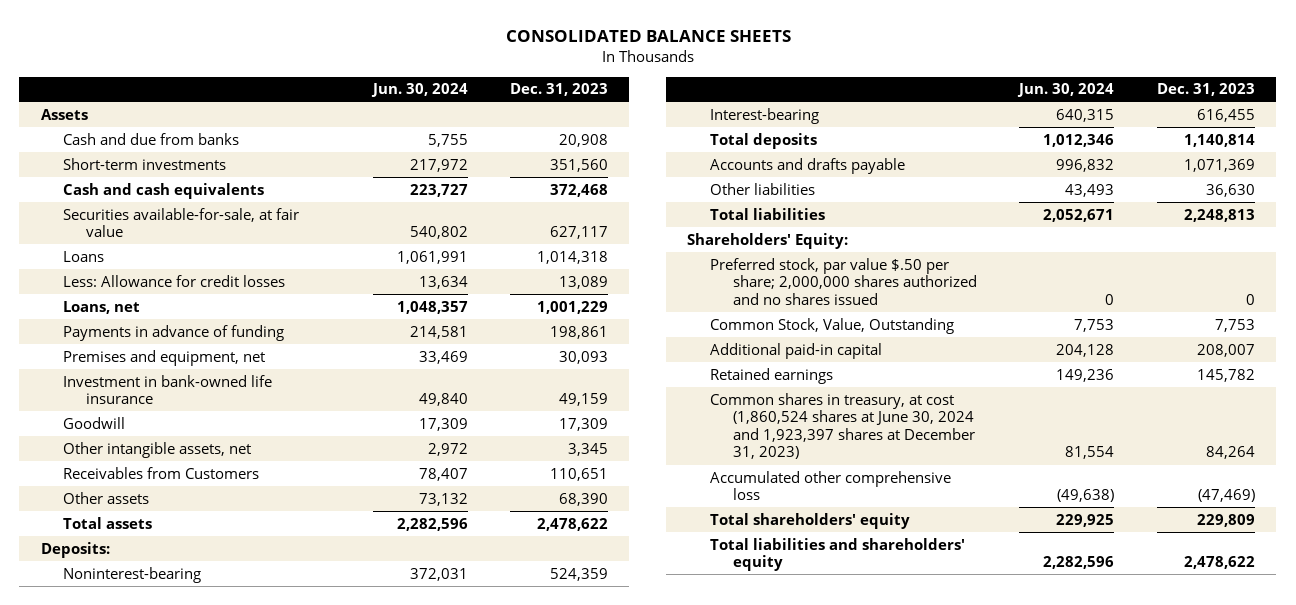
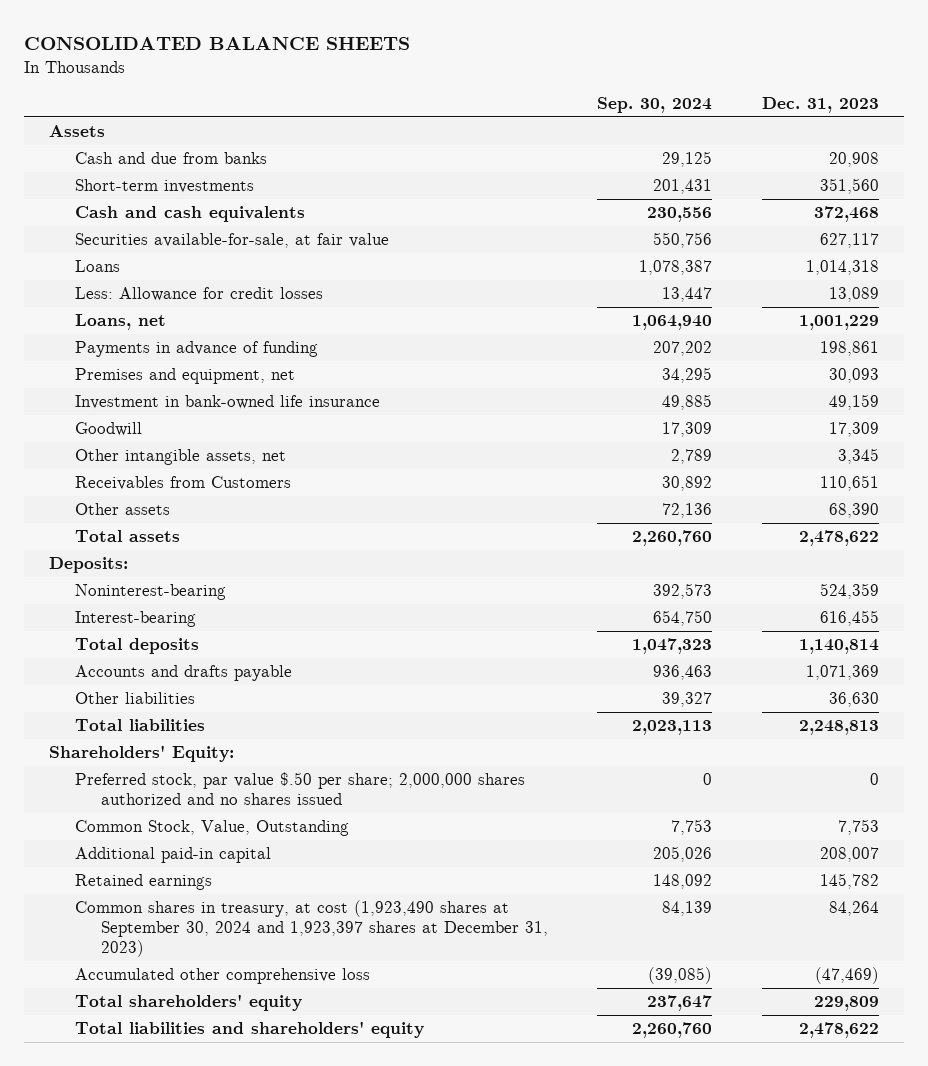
- | Jun. 30, 2024 | Dec. 31, 2023
+ | Sep. 30, 2024 | Dec. 31, 2023
- Common shares in treasury, at cost (1,860,524 shares at June 30, 2024 and 1,923,397 shares at December 31, 2023) | 81,554 | 84,264
+ Common shares in treasury, at cost (1,923,490 shares at September 30, 2024 and 1,923,397 shares at December 31, 2023) | 84,139 | 84,264

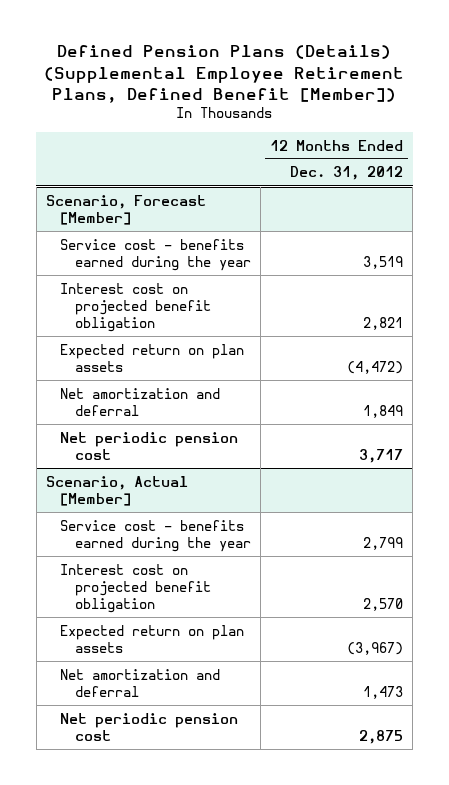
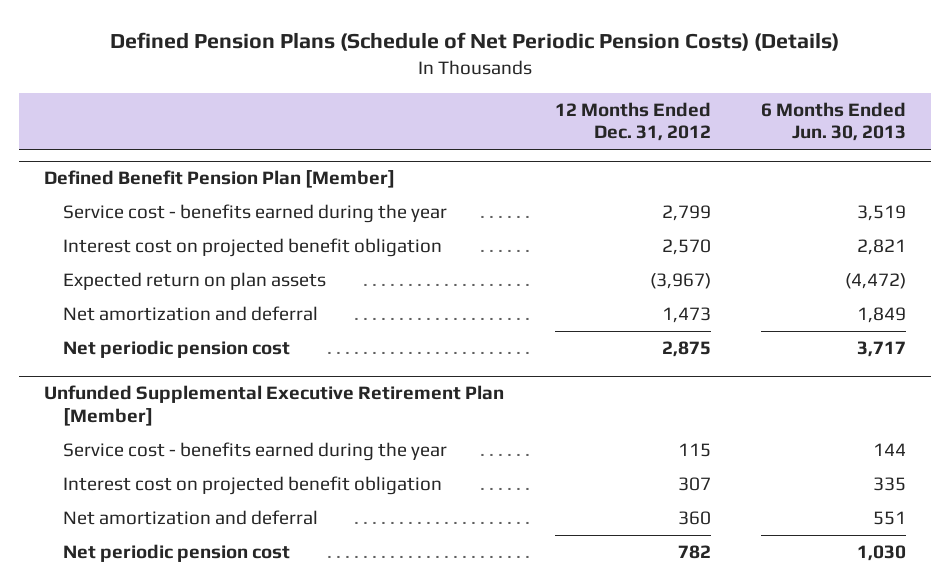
- Defined Pension Plans (Details) (Supplemental Employee Retirement Plans, Defined Benefit [Member])
+ Defined Pension Plans (Schedule of Net Periodic Pension Costs) (Details)
- | 12 Months Ended Dec. 31, 2012
+ | 12 Months Ended Dec. 31, 2012 | 6 Months Ended Jun. 30, 2013
- Scenario, Forecast [Member]
- Service cost - benefits earned during the year | 3,519
- Interest cost on projected benefit obligation | 2,821
- Expected return on plan assets | (4,472)
- Net amortization and deferral | 1,849
- Net periodic pension cost | 3,717
- Scenario, Actual [Member]
+ Defined Benefit Pension Plan [Member]
+ Unfunded Supplemental Executive Retirement Plan [Member]
+ Service cost - benefits earned during the year | 115 | 144
+ Interest cost on projected benefit obligation | 307 | 335
+ Net amortization and deferral | 360 | 551
+ Net periodic pension cost | 782 | 1,030

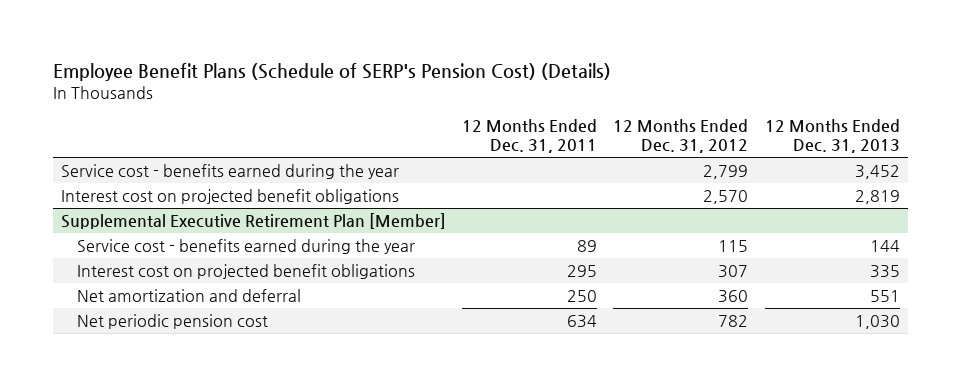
- Defined Pension Plans (Schedule of Net Periodic Pension Costs) (Details)
+ Employee Benefit Plans (Schedule of SERP's Pension Cost) (Details)
- | 12 Months Ended Dec. 31, 2012 | 6 Months Ended Jun. 30, 2013
+ | 12 Months Ended Dec. 31, 2011 | 12 Months Ended Dec. 31, 2012 | 12 Months Ended Dec. 31, 2013
- Defined Benefit Pension Plan [Member]
- Interest cost on projected benefit obligation | 2,570 | 2,821
- Expected return on plan assets | (3,967) | (4,472)
- Net amortization and deferral | 1,473 | 1,849
- Net periodic pension cost | 2,875 | 3,717
- Unfunded Supplemental Executive Retirement Plan [Member]
+ Interest cost on projected benefit obligations | | 2,570 | 2,819
+ Supplemental Executive Retirement Plan [Member]
- Interest cost on projected benefit obligation | 307 | 335
+ Interest cost on projected benefit obligations | 295 | 307 | 335

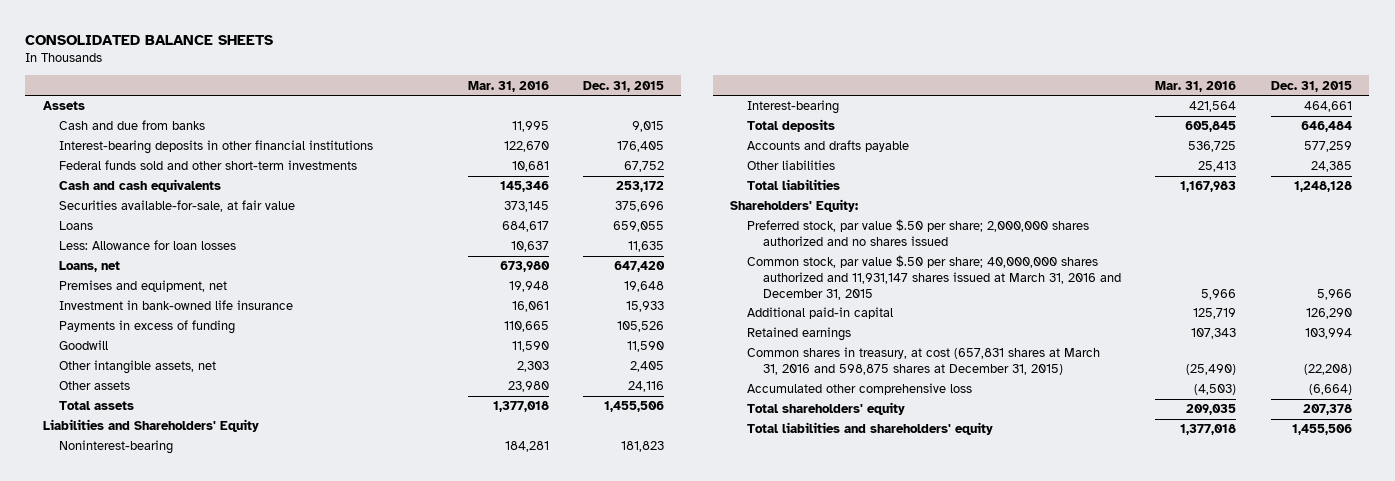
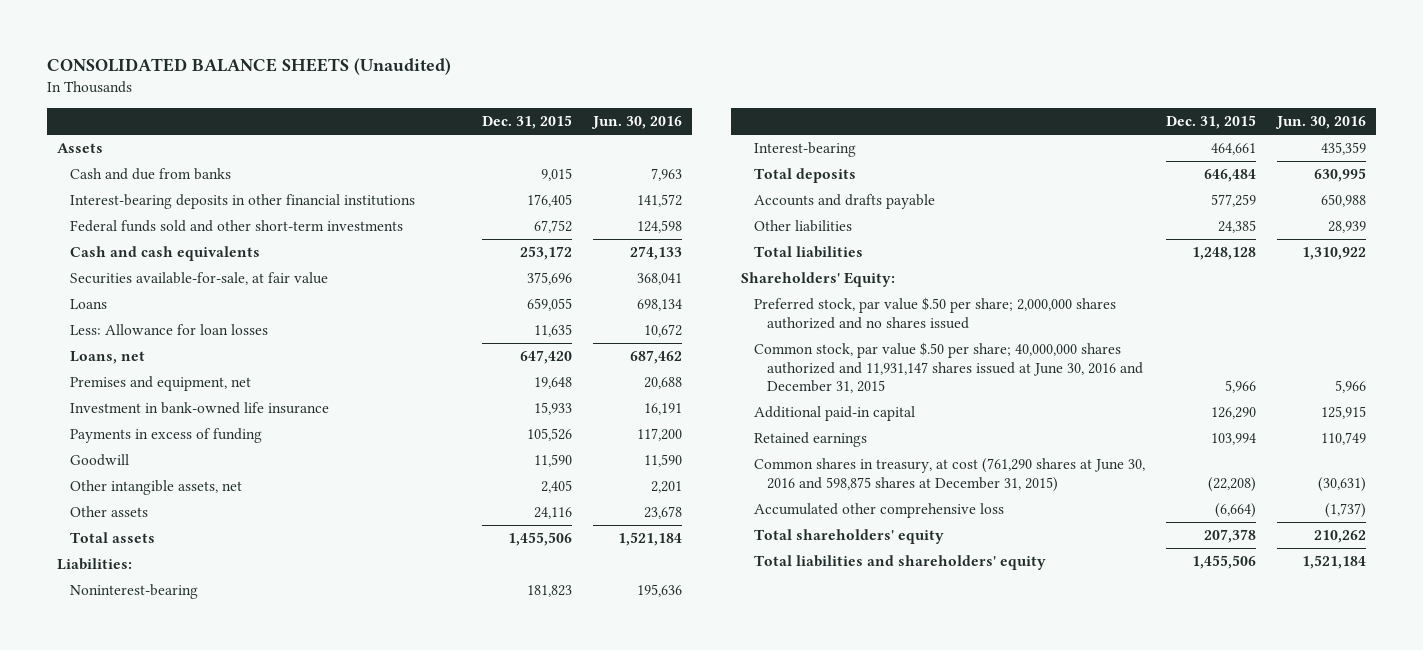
- CONSOLIDATED BALANCE SHEETS
+ CONSOLIDATED BALANCE SHEETS (Unaudited)
- | Mar. 31, 2016 | Dec. 31, 2015
+ | Dec. 31, 2015 | Jun. 30, 2016
- Liabilities and Shareholders' Equity
+ Liabilities:
- Common stock, par value $.50 per share; 40,000,000 shares authorized and 11,931,147 shares issued at March 31, 2016 and December 31, 2015 | 5,966 | 5,966
+ Common stock, par value $.50 per share; 40,000,000 shares authorized and 11,931,147 shares issued at June 30, 2016 and December 31, 2015 | 5,966 | 5,966
- Common shares in treasury, at cost (657,831 shares at March 31, 2016 and 598,875 shares at December 31, 2015) | (25,490) | (22,208)
+ Common shares in treasury, at cost (761,290 shares at June 30, 2016 and 598,875 shares at December 31, 2015) | (22,208) | (30,631)

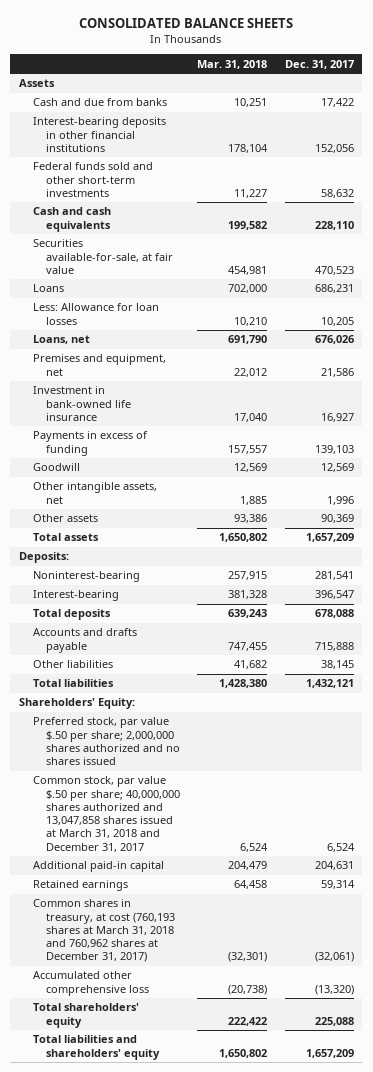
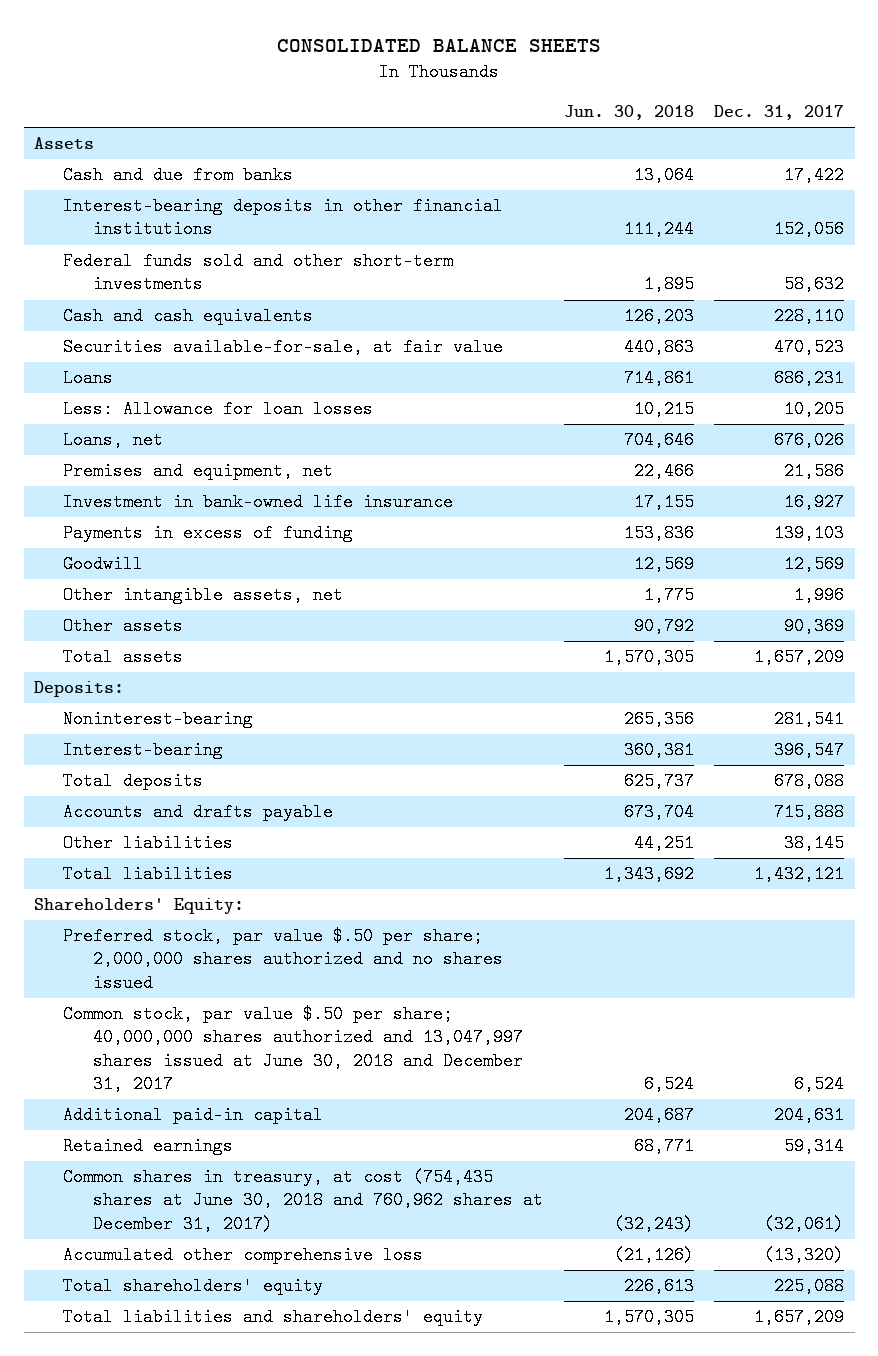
- | Mar. 31, 2018 | Dec. 31, 2017
+ | Jun. 30, 2018 | Dec. 31, 2017
- Common stock, par value $.50 per share; 40,000,000 shares authorized and 13,047,858 shares issued at March 31, 2018 and December 31, 2017 | 6,524 | 6,524
+ Common stock, par value $.50 per share; 40,000,000 shares authorized and 13,047,997 shares issued at June 30, 2018 and December 31, 2017 | 6,524 | 6,524
- Common shares in treasury, at cost (760,193 shares at March 31, 2018 and 760,962 shares at December 31, 2017) | (32,301) | (32,061)
+ Common shares in treasury, at cost (754,435 shares at June 30, 2018 and 760,962 shares at December 31, 2017) | (32,243) | (32,061)

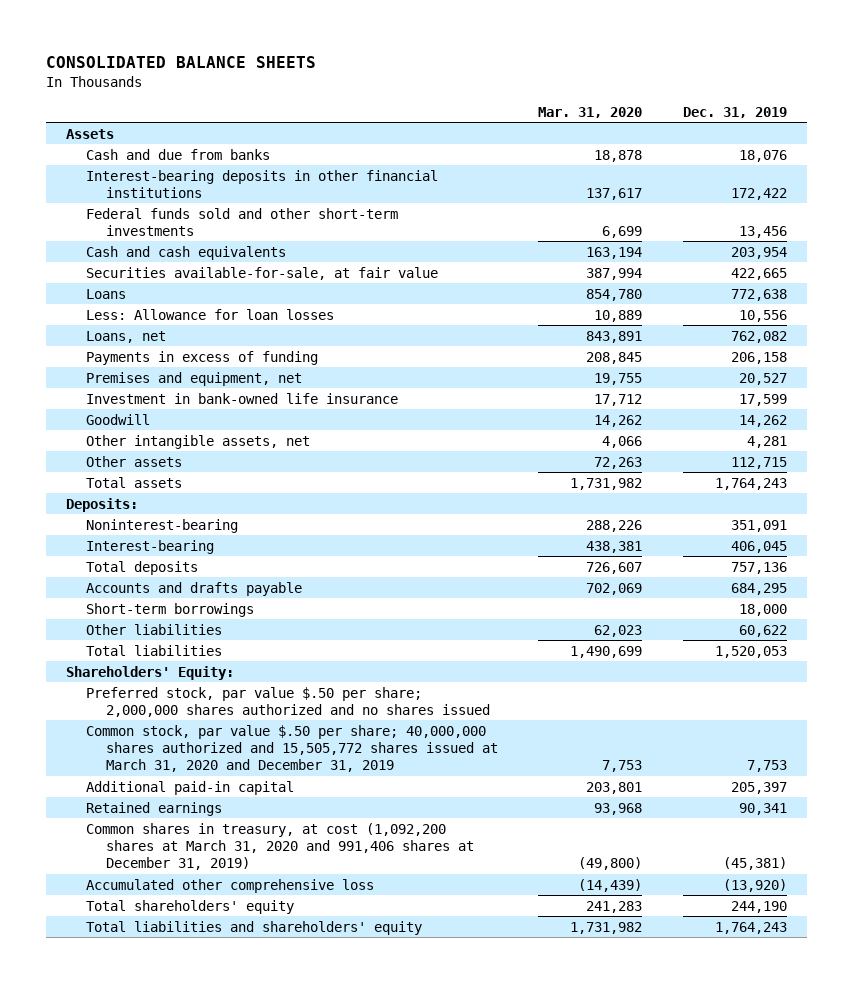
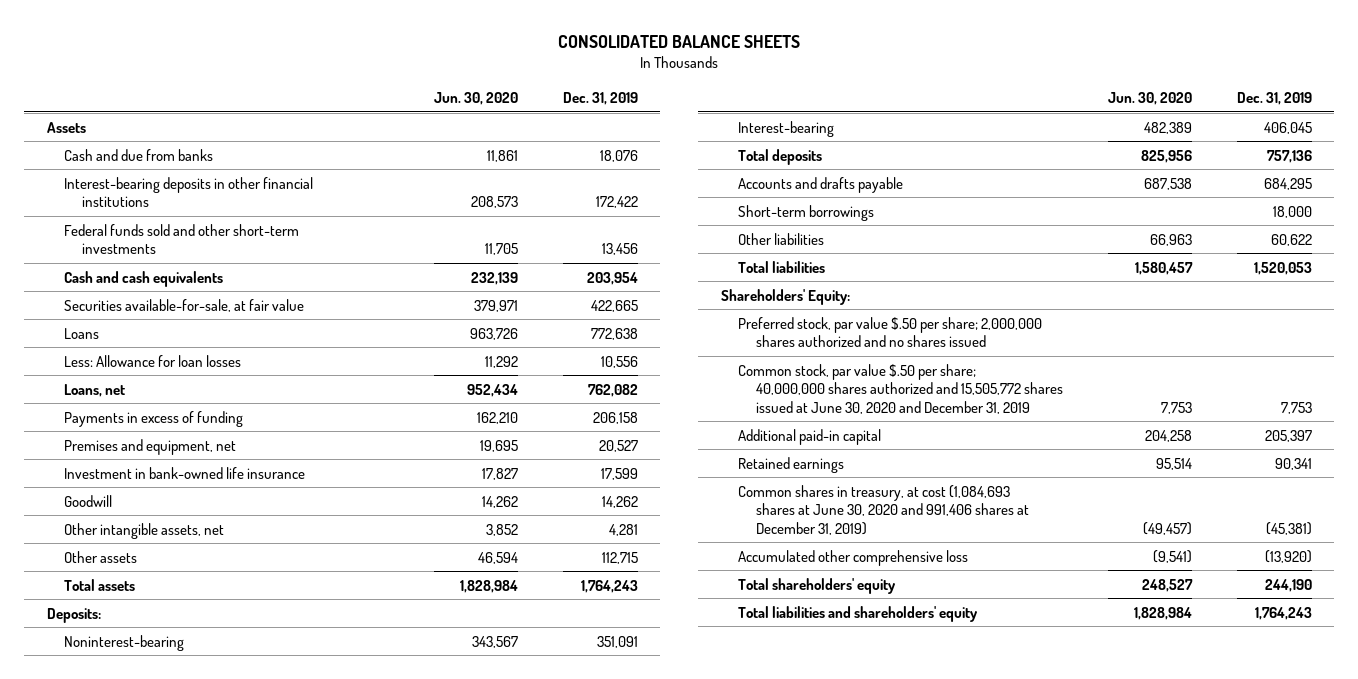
- | Mar. 31, 2020 | Dec. 31, 2019
+ | Jun. 30, 2020 | Dec. 31, 2019
- Common stock, par value $.50 per share; 40,000,000 shares authorized and 15,505,772 shares issued at March 31, 2020 and December 31, 2019 | 7,753 | 7,753
+ Common stock, par value $.50 per share; 40,000,000 shares authorized and 15,505,772 shares issued at June 30, 2020 and December 31, 2019 | 7,753 | 7,753
- Common shares in treasury, at cost (1,092,200 shares at March 31, 2020 and 991,406 shares at December 31, 2019) | (49,800) | (45,381)
+ Common shares in treasury, at cost (1,084,693 shares at June 30, 2020 and 991,406 shares at December 31, 2019) | (49,457) | (45,381)

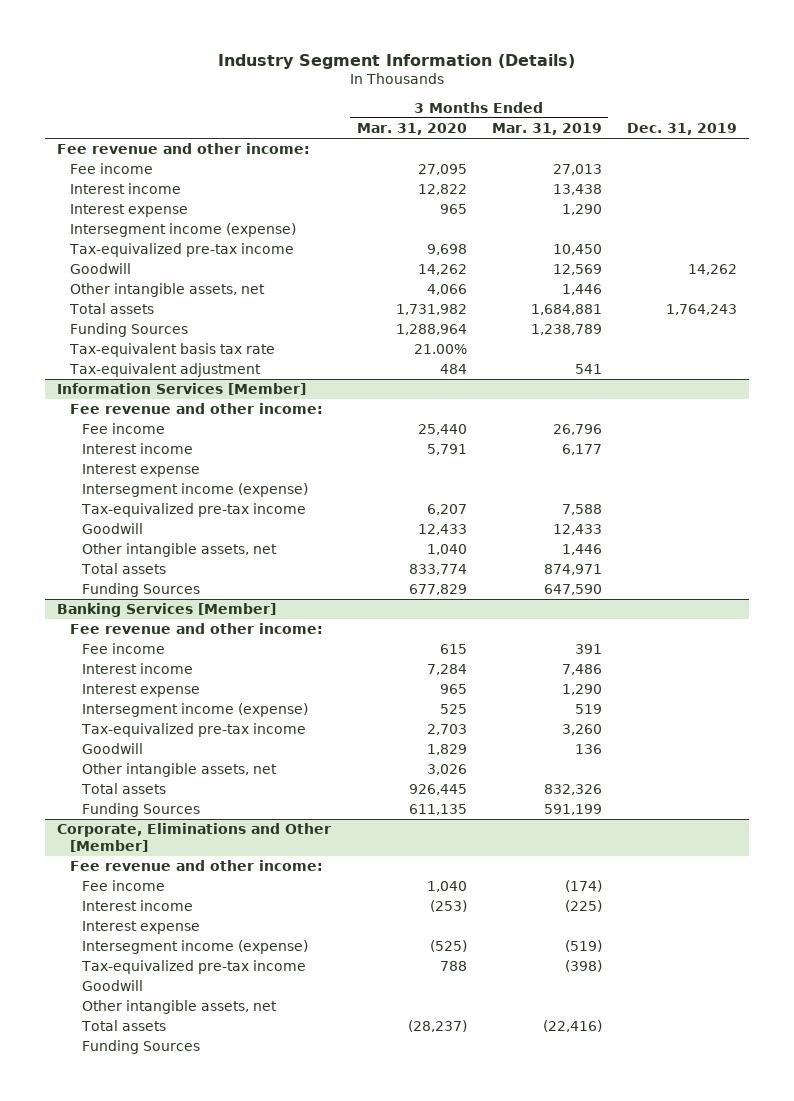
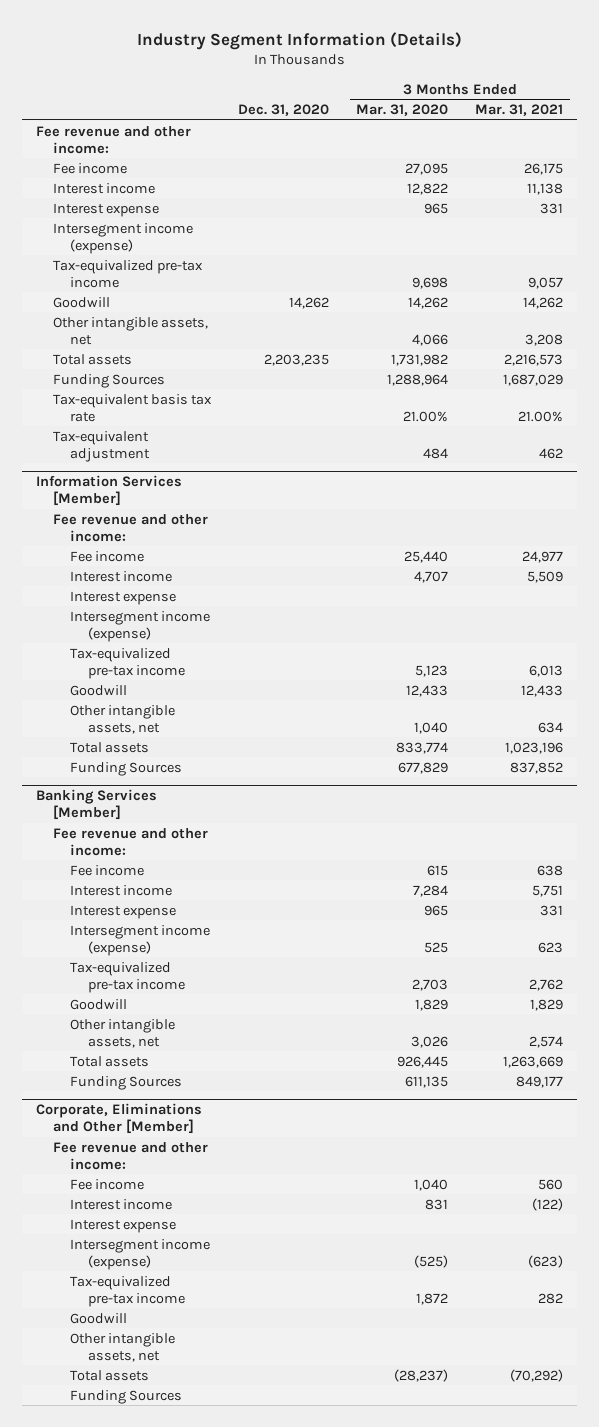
- | 3 Months Ended Mar. 31, 2020 | 3 Months Ended Mar. 31, 2019 | Dec. 31, 2019
+ | Dec. 31, 2020 | 3 Months Ended Mar. 31, 2020 | 3 Months Ended Mar. 31, 2021
@ Information Services [Member]
- Interest income | 5,791 | 6,177 |
+ Interest income | | 4,707 | 5,509
- Tax-equivalized pre-tax income | 6,207 | 7,588 |
+ Tax-equivalized pre-tax income | | 5,123 | 6,013
@ Corporate, Eliminations and Other [Member]
- Interest income | (253) | (225) |
+ Interest income | | 831 | (122)
- Tax-equivalized pre-tax income | 788 | (398) |
+ Tax-equivalized pre-tax income | | 1,872 | 282

